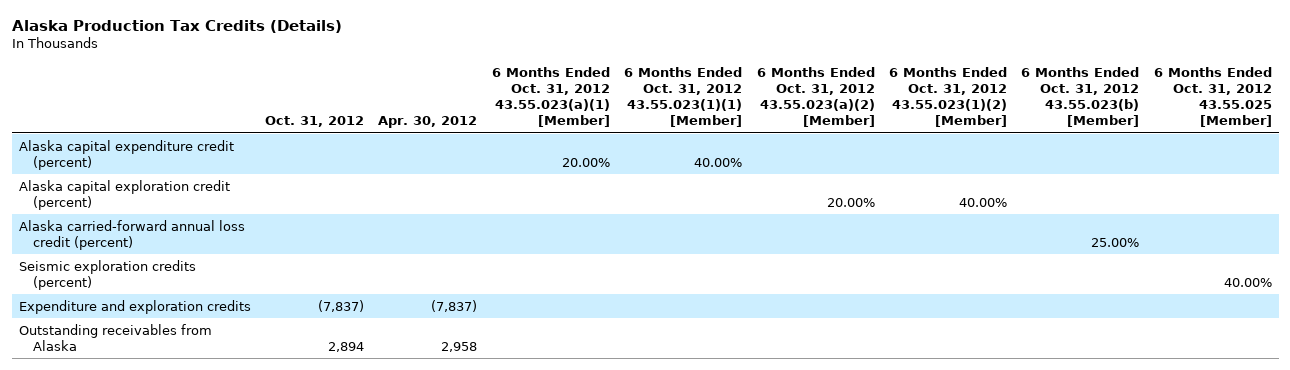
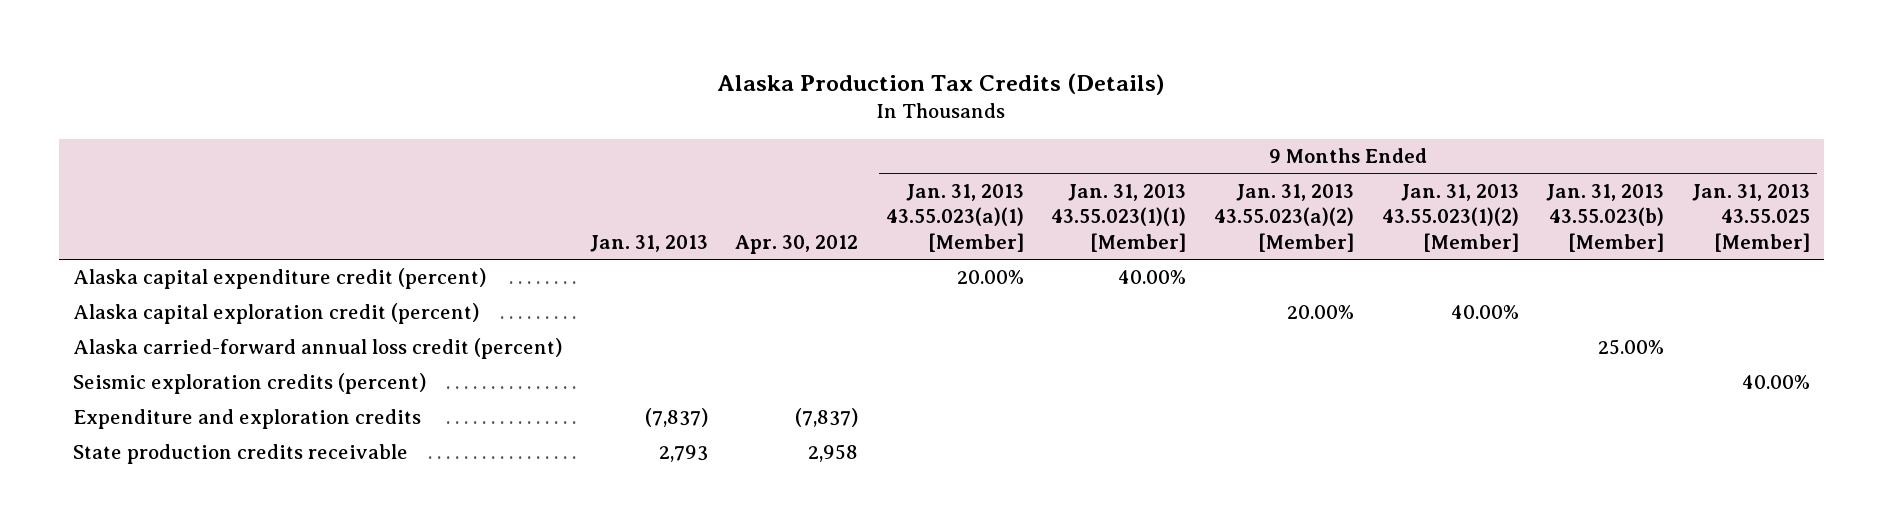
- | Oct. 31, 2012 | Apr. 30, 2012 | 6 Months Ended Oct. 31, 2012 43.55.023(a)(1) [Member] | 6 Months Ended Oct. 31, 2012 43.55.023(1)(1) [Member] | 6 Months Ended Oct. 31, 2012 43.55.023(a)(2) [Member] | 6 Months Ended Oct. 31, 2012 43.55.023(1)(2) [Member] | 6 Months Ended Oct. 31, 2012 43.55.023(b) [Member] | 6 Months Ended Oct. 31, 2012 43.55.025 [Member]
+ | Jan. 31, 2013 | Apr. 30, 2012 | 9 Months Ended Jan. 31, 2013 43.55.023(a)(1) [Member] | 9 Months Ended Jan. 31, 2013 43.55.023(1)(1) [Member] | 9 Months Ended Jan. 31, 2013 43.55.023(a)(2) [Member] | 9 Months Ended Jan. 31, 2013 43.55.023(1)(2) [Member] | 9 Months Ended Jan. 31, 2013 43.55.023(b) [Member] | 9 Months Ended Jan. 31, 2013 43.55.025 [Member]
- Outstanding receivables from Alaska | 2,894 | 2,958 | | | | | |
+ State production credits receivable | 2,793 | 2,958 | | | | | |

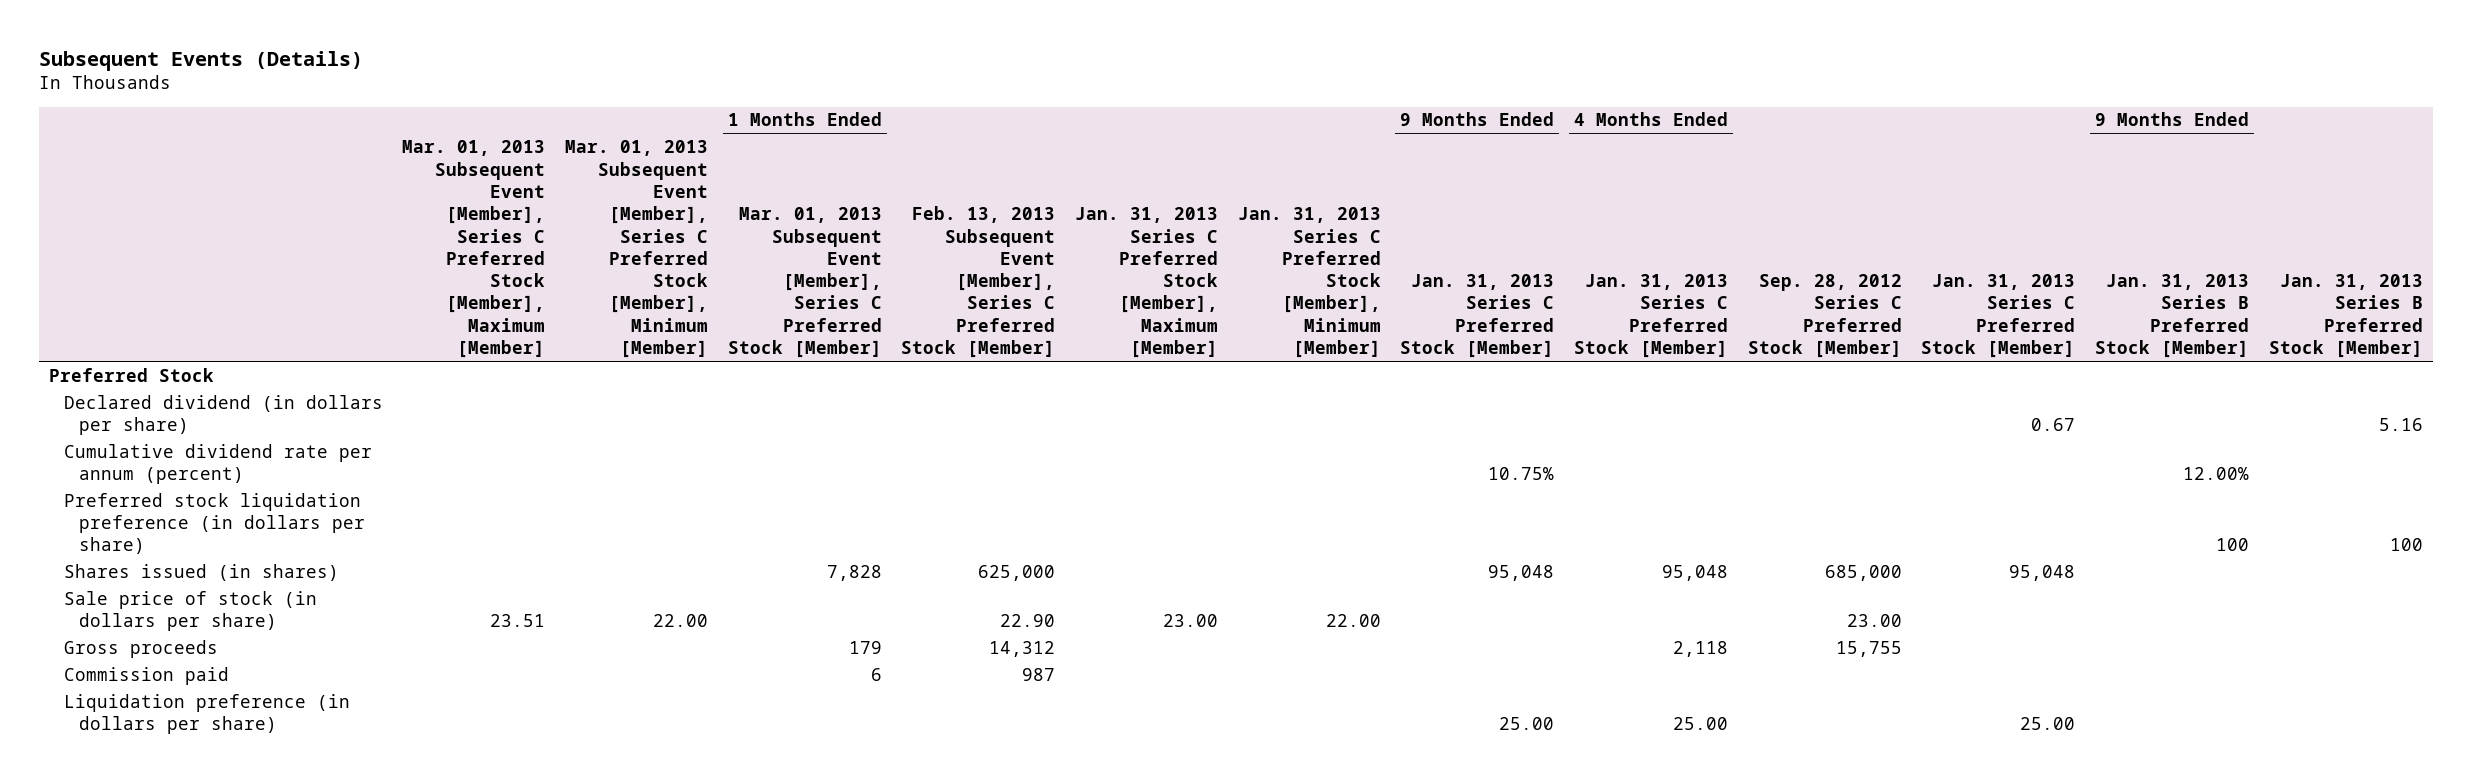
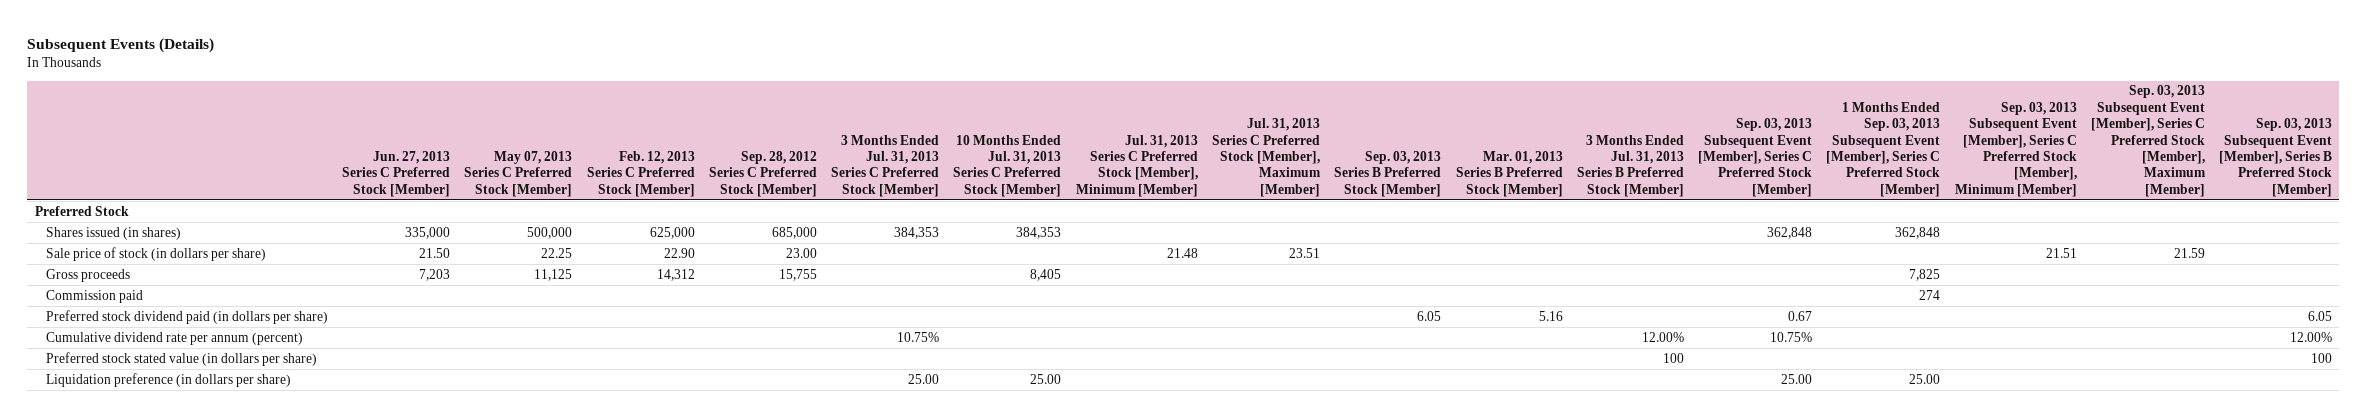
- | Mar. 01, 2013 Subsequent Event [Member], Series C Preferred Stock [Member], Maximum [Member] | Mar. 01, 2013 Subsequent Event [Member], Series C Preferred Stock [Member], Minimum [Member] | 1 Months Ended Mar. 01, 2013 Subsequent Event [Member], Series C Preferred Stock [Member] | Feb. 13, 2013 Subsequent Event [Member], Series C Preferred Stock [Member] | Jan. 31, 2013 Series C Preferred Stock [Member], Maximum [Member] | Jan. 31, 2013 Series C Preferred Stock [Member], Minimum [Member] | 9 Months Ended Jan. 31, 2013 Series C Preferred Stock [Member] | 4 Months Ended Jan. 31, 2013 Series C Preferred Stock [Member] | Sep. 28, 2012 Series C Preferred Stock [Member] | Jan. 31, 2013 Series C Preferred Stock [Member] | 9 Months Ended Jan. 31, 2013 Series B Preferred Stock [Member] | Jan. 31, 2013 Series B Preferred Stock [Member]
+ | Jun. 27, 2013 Series C Preferred Stock [Member] | May 07, 2013 Series C Preferred Stock [Member] | Feb. 12, 2013 Series C Preferred Stock [Member] | Sep. 28, 2012 Series C Preferred Stock [Member] | 3 Months Ended Jul. 31, 2013 Series C Preferred Stock [Member] | 10 Months Ended Jul. 31, 2013 Series C Preferred Stock [Member] | Jul. 31, 2013 Series C Preferred Stock [Member], Minimum [Member] | Jul. 31, 2013 Series C Preferred Stock [Member], Maximum [Member] | Sep. 03, 2013 Series B Preferred Stock [Member] | Mar. 01, 2013 Series B Preferred Stock [Member] | 3 Months Ended Jul. 31, 2013 Series B Preferred Stock [Member] | Sep. 03, 2013 Subsequent Event [Member], Series C Preferred Stock [Member] | 1 Months Ended Sep. 03, 2013 Subsequent Event [Member], Series C Preferred Stock [Member] | Sep. 03, 2013 Subsequent Event [Member], Series C Preferred Stock [Member], Minimum [Member] | Sep. 03, 2013 Subsequent Event [Member], Series C Preferred Stock [Member], Maximum [Member] | Sep. 03, 2013 Subsequent Event [Member], Series B Preferred Stock [Member]
- Declared dividend (in dollars per share) | | | | | | | | | | 0.67 | | 5.16
- Preferred stock liquidation preference (in dollars per share) | | | | | | | | | | | 100 | 100
+ Preferred stock dividend paid (in dollars per share) | | | | | | | | | 6.05 | 5.16 | | 0.67 | | | | 6.05
moved down: Cumulative dividend rate per annum (percent) | | | | | 10.75% | | | | | | 12.00% | 10.75% | | | | 12.00%
+ Preferred stock stated value (in dollars per share) | | | | | | | | | | | 100 | | | | | 100

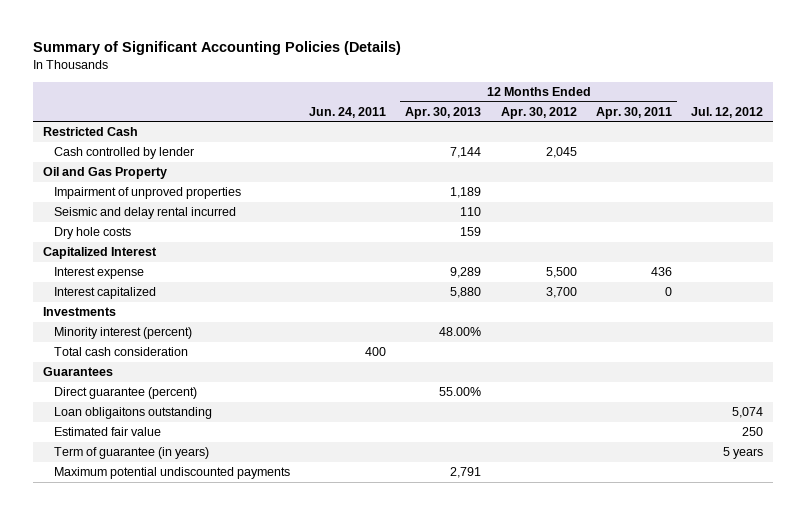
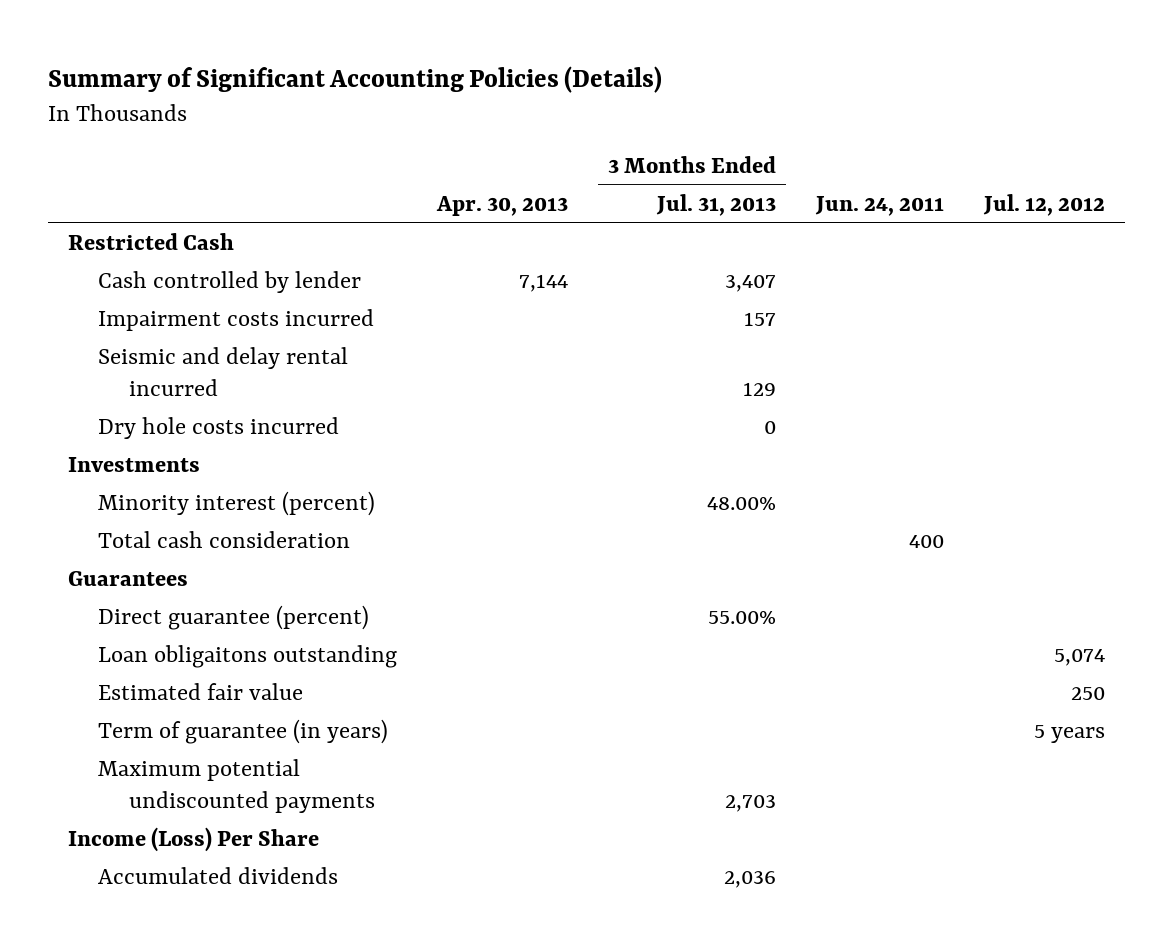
- | Jun. 24, 2011 | 12 Months Ended Apr. 30, 2013 | 12 Months Ended Apr. 30, 2012 | 12 Months Ended Apr. 30, 2011 | Jul. 12, 2012
+ | Apr. 30, 2013 | 3 Months Ended Jul. 31, 2013 | Jun. 24, 2011 | Jul. 12, 2012
- Oil and Gas Property
- Impairment of unproved properties | | 1,189 | | |
+ Impairment costs incurred | | 157 | |
- Dry hole costs | | 159 | | |
- Capitalized Interest
- Interest expense | | 9,289 | 5,500 | 436 |
- Interest capitalized | | 5,880 | 3,700 | 0 |
+ Dry hole costs incurred | | 0 | |
+ Income (Loss) Per Share
+ Accumulated dividends | | 2,036 | |

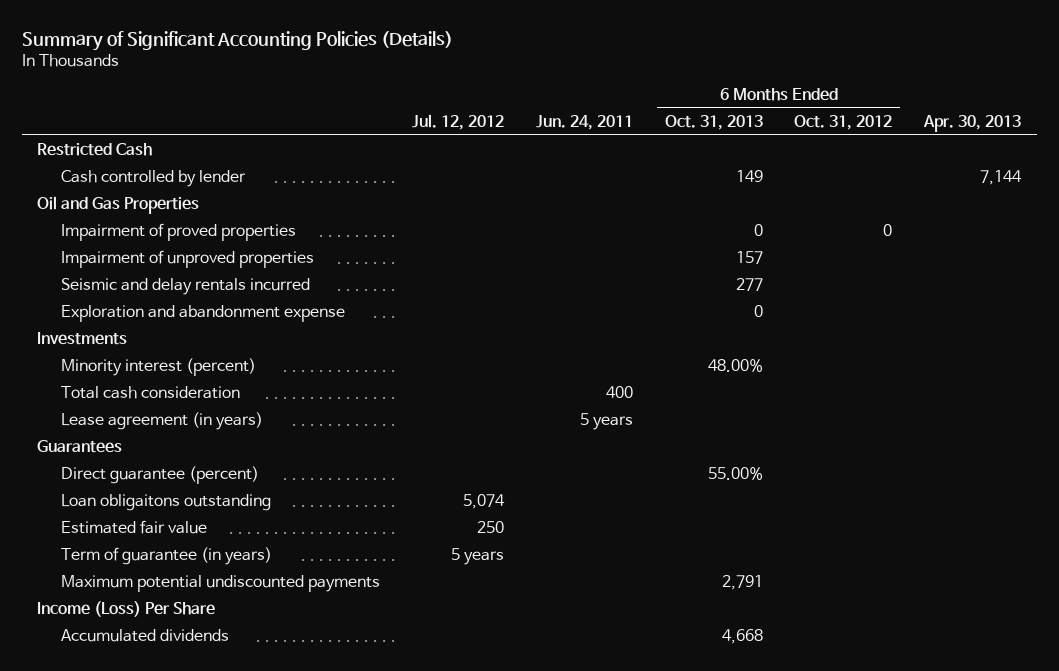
- | Apr. 30, 2013 | 3 Months Ended Jul. 31, 2013 | Jun. 24, 2011 | Jul. 12, 2012
+ | Jul. 12, 2012 | Jun. 24, 2011 | 6 Months Ended Oct. 31, 2013 | 6 Months Ended Oct. 31, 2012 | Apr. 30, 2013
- Impairment costs incurred | | 157 | |
- Seismic and delay rental incurred | | 129 | |
- Dry hole costs incurred | | 0 | |
+ Oil and Gas Properties
+ Impairment of proved properties | | | 0 | 0 |
+ Impairment of unproved properties | | | 157 | |
+ Seismic and delay rentals incurred | | | 277 | |
+ Exploration and abandonment expense | | | 0 | |
+ Lease agreement (in years) | | 5 years | | |

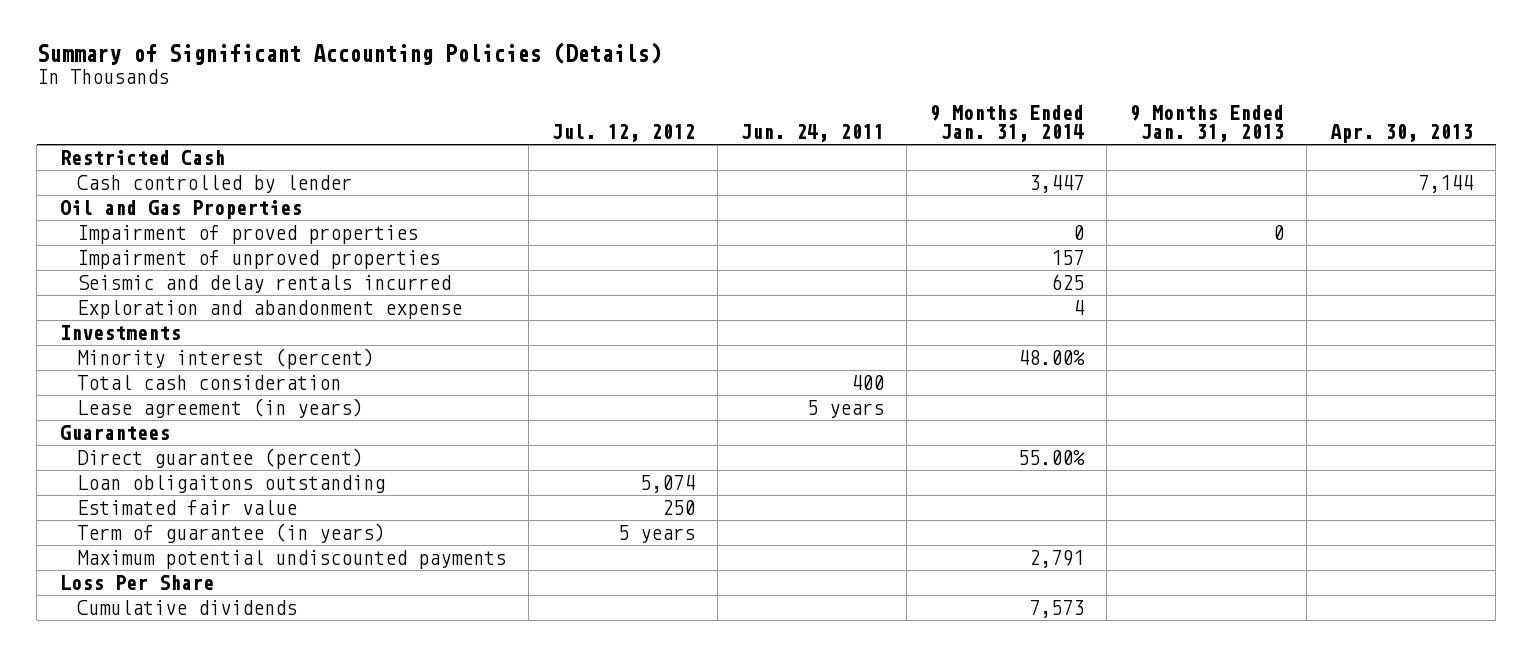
- | Jul. 12, 2012 | Jun. 24, 2011 | 6 Months Ended Oct. 31, 2013 | 6 Months Ended Oct. 31, 2012 | Apr. 30, 2013
+ | Jul. 12, 2012 | Jun. 24, 2011 | 9 Months Ended Jan. 31, 2014 | 9 Months Ended Jan. 31, 2013 | Apr. 30, 2013
- Income (Loss) Per Share
- Accumulated dividends | | | 4,668 | |
+ Loss Per Share
+ Cumulative dividends | | | 7,573 | |

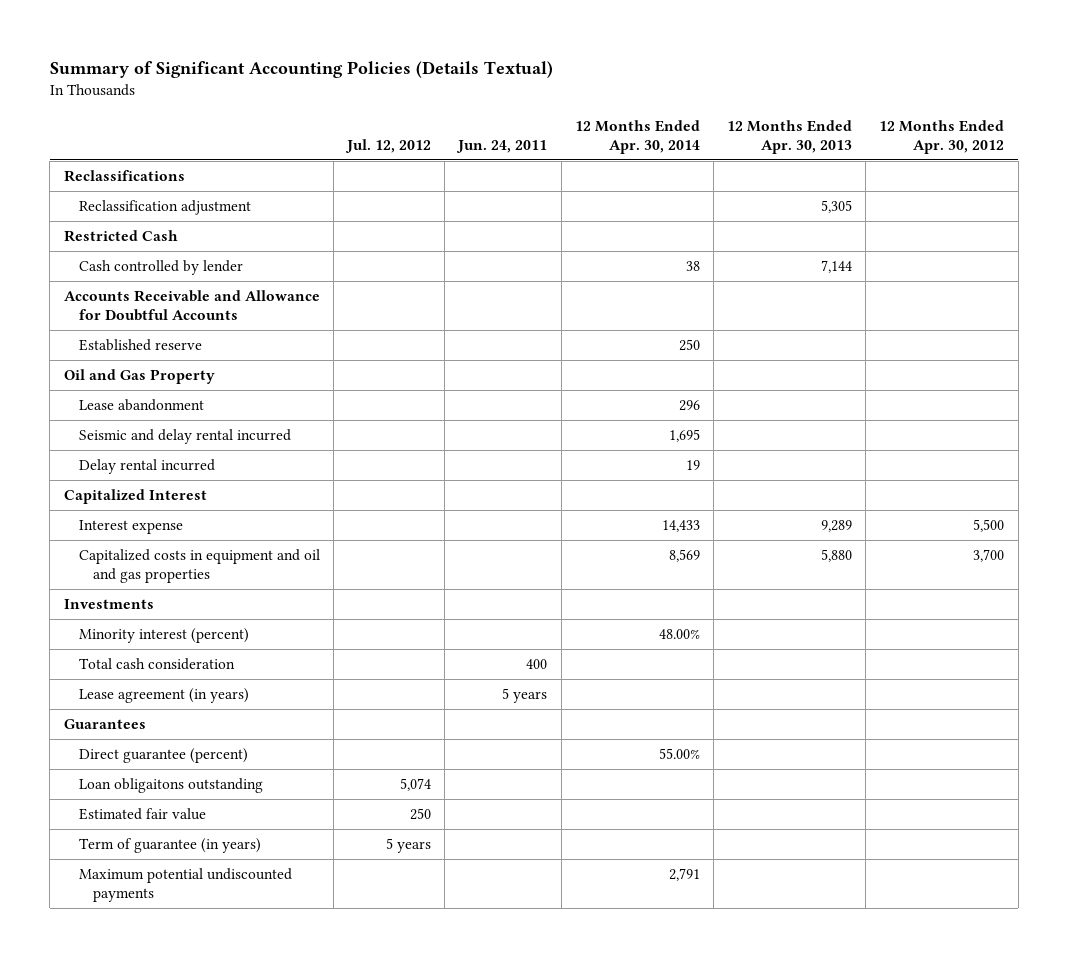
- Summary of Significant Accounting Policies (Details)
+ Summary of Significant Accounting Policies (Details Textual)
- | Jul. 12, 2012 | Jun. 24, 2011 | 9 Months Ended Jan. 31, 2014 | 9 Months Ended Jan. 31, 2013 | Apr. 30, 2013
+ | Jul. 12, 2012 | Jun. 24, 2011 | 12 Months Ended Apr. 30, 2014 | 12 Months Ended Apr. 30, 2013 | 12 Months Ended Apr. 30, 2012
+ Reclassifications
+ Reclassification adjustment | | | | 5,305 |
- Oil and Gas Properties
- Impairment of proved properties | | | 0 | 0 |
- Impairment of unproved properties | | | 157 | |
- Seismic and delay rentals incurred | | | 625 | |
- Exploration and abandonment expense | | | 4 | |
+ Accounts Receivable and Allowance for Doubtful Accounts
+ Established reserve | | | 250 | |
+ Oil and Gas Property
+ Lease abandonment | | | 296 | |
+ Seismic and delay rental incurred | | | 1,695 | |
+ Delay rental incurred | | | 19 | |
+ Capitalized Interest
+ Interest expense | | | 14,433 | 9,289 | 5,500
+ Capitalized costs in equipment and oil and gas properties | | | 8,569 | 5,880 | 3,700
- Loss Per Share
- Cumulative dividends | | | 7,573 | |

